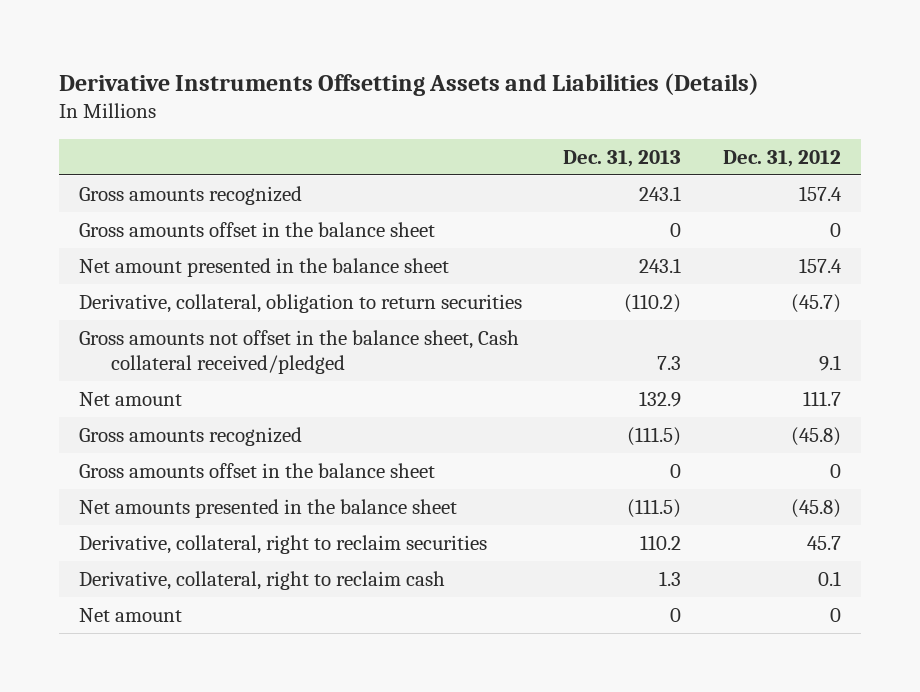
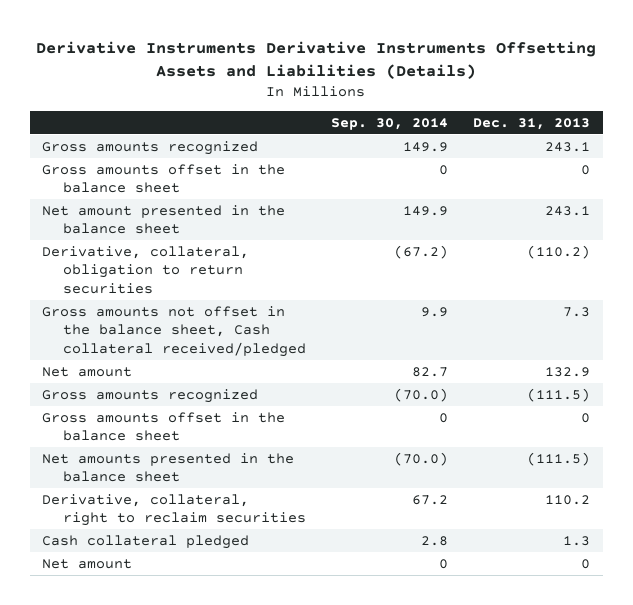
- Derivative Instruments Offsetting Assets and Liabilities (Details)
+ Derivative Instruments Derivative Instruments Offsetting Assets and Liabilities (Details)
- | Dec. 31, 2013 | Dec. 31, 2012
+ | Sep. 30, 2014 | Dec. 31, 2013
- Derivative, collateral, right to reclaim cash | 1.3 | 0.1
+ Cash collateral pledged | 2.8 | 1.3

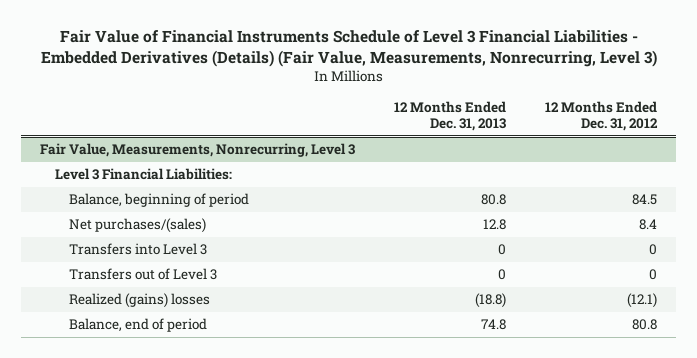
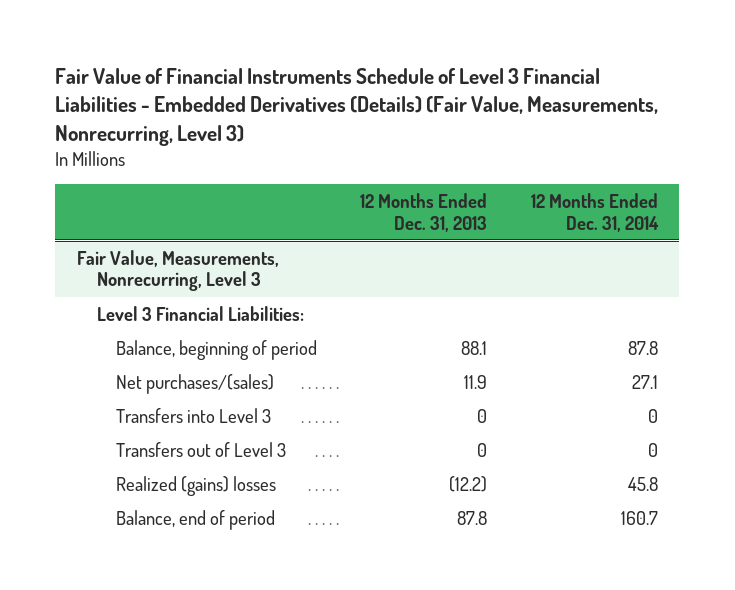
- | 12 Months Ended Dec. 31, 2013 | 12 Months Ended Dec. 31, 2012
+ | 12 Months Ended Dec. 31, 2013 | 12 Months Ended Dec. 31, 2014
@ Fair Value, Measurements, Nonrecurring, Level 3
- Balance, beginning of period | 80.8 | 84.5
- Net purchases/(sales) | 12.8 | 8.4
+ Balance, beginning of period | 88.1 | 87.8
+ Net purchases/(sales) | 11.9 | 27.1
- Realized (gains) losses | (18.8) | (12.1)
- Balance, end of period | 74.8 | 80.8
+ Realized (gains) losses | (12.2) | 45.8
+ Balance, end of period | 87.8 | 160.7

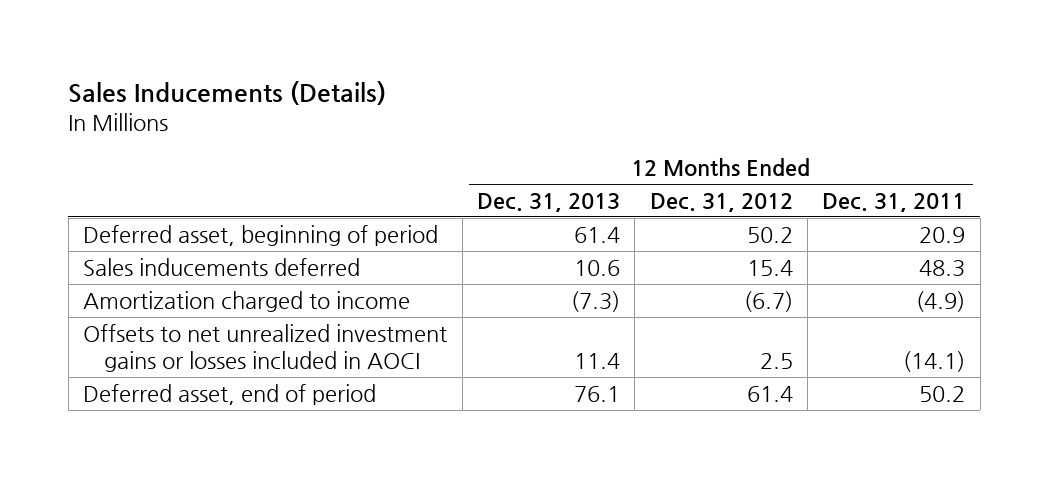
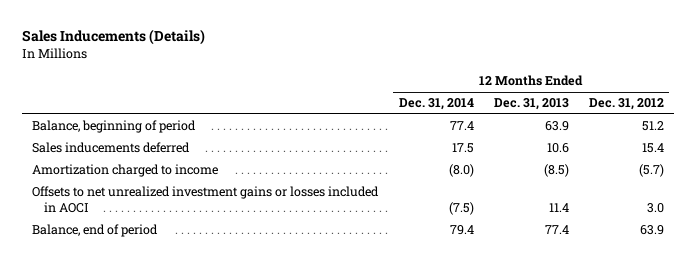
- | 12 Months Ended Dec. 31, 2013 | 12 Months Ended Dec. 31, 2012 | 12 Months Ended Dec. 31, 2011
+ | 12 Months Ended Dec. 31, 2014 | 12 Months Ended Dec. 31, 2013 | 12 Months Ended Dec. 31, 2012
- Deferred asset, beginning of period | 61.4 | 50.2 | 20.9
+ Balance, beginning of period | 77.4 | 63.9 | 51.2
- Amortization charged to income | (7.3) | (6.7) | (4.9)
- Offsets to net unrealized investment gains or losses included in AOCI | 11.4 | 2.5 | (14.1)
- Deferred asset, end of period | 76.1 | 61.4 | 50.2
+ Amortization charged to income | (8.0) | (8.5) | (5.7)
+ Offsets to net unrealized investment gains or losses included in AOCI | (7.5) | 11.4 | 3.0
+ Balance, end of period | 79.4 | 77.4 | 63.9

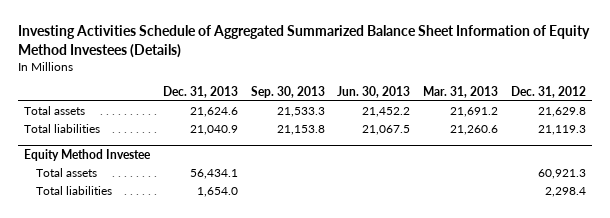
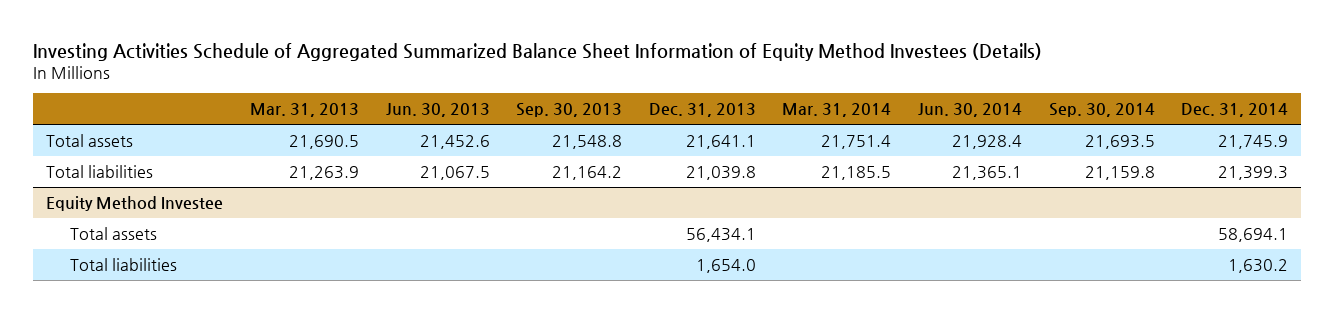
- | Dec. 31, 2013 | Sep. 30, 2013 | Jun. 30, 2013 | Mar. 31, 2013 | Dec. 31, 2012
+ | Mar. 31, 2013 | Jun. 30, 2013 | Sep. 30, 2013 | Dec. 31, 2013 | Mar. 31, 2014 | Jun. 30, 2014 | Sep. 30, 2014 | Dec. 31, 2014
- Total assets | 21,624.6 | 21,533.3 | 21,452.2 | 21,691.2 | 21,629.8
- Total liabilities | 21,040.9 | 21,153.8 | 21,067.5 | 21,260.6 | 21,119.3
+ Total assets | 21,690.5 | 21,452.6 | 21,548.8 | 21,641.1 | 21,751.4 | 21,928.4 | 21,693.5 | 21,745.9
+ Total liabilities | 21,263.9 | 21,067.5 | 21,164.2 | 21,039.8 | 21,185.5 | 21,365.1 | 21,159.8 | 21,399.3

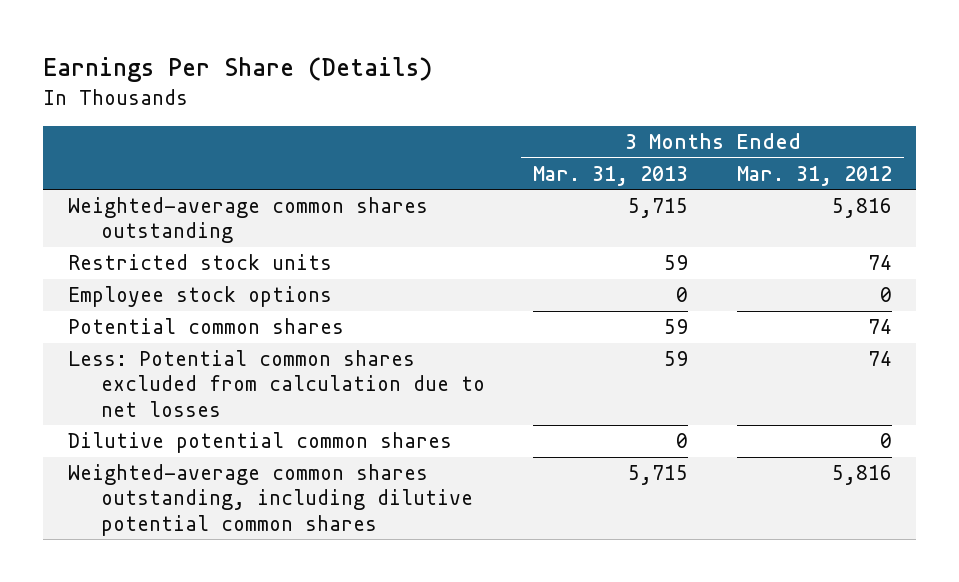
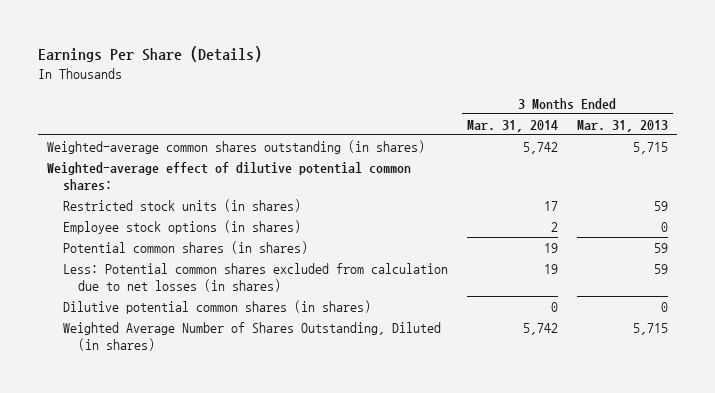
- | 3 Months Ended Mar. 31, 2013 | 3 Months Ended Mar. 31, 2012
+ | 3 Months Ended Mar. 31, 2014 | 3 Months Ended Mar. 31, 2013
- Weighted-average common shares outstanding | 5,715 | 5,816
- Restricted stock units | 59 | 74
- Employee stock options | 0 | 0
- Potential common shares | 59 | 74
- Less: Potential common shares excluded from calculation due to net losses | 59 | 74
- Dilutive potential common shares | 0 | 0
- Weighted-average common shares outstanding, including dilutive potential common shares | 5,715 | 5,816
+ Weighted-average common shares outstanding (in shares) | 5,742 | 5,715
+ Weighted-average effect of dilutive potential common shares:
+ Restricted stock units (in shares) | 17 | 59
+ Employee stock options (in shares) | 2 | 0
+ Potential common shares (in shares) | 19 | 59
+ Less: Potential common shares excluded from calculation due to net losses (in shares) | 19 | 59
+ Dilutive potential common shares (in shares) | 0 | 0
+ Weighted Average Number of Shares Outstanding, Diluted (in shares) | 5,742 | 5,715

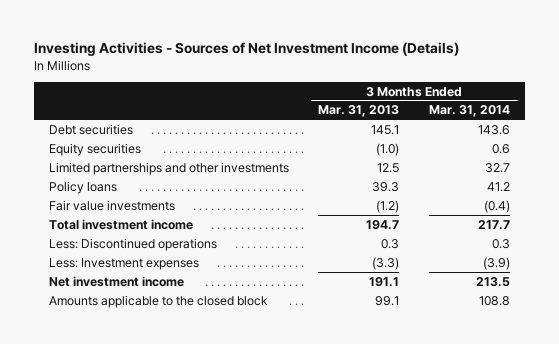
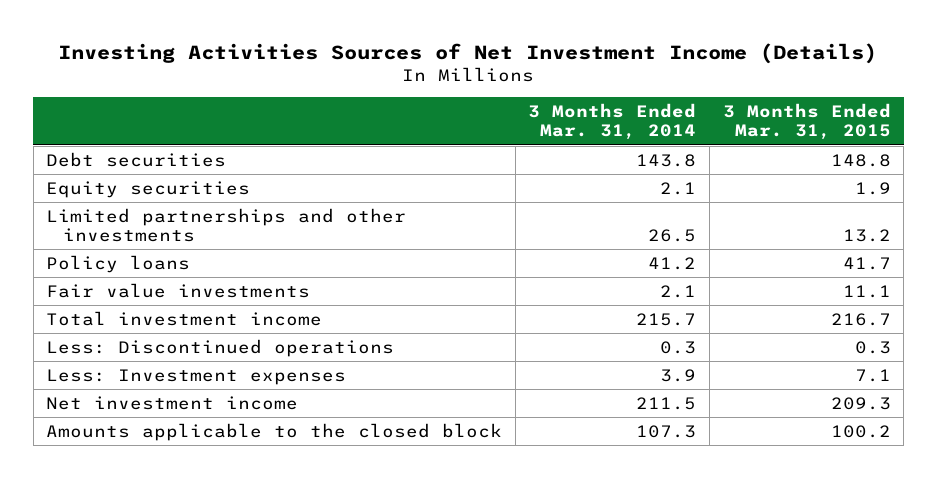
- Investing Activities - Sources of Net Investment Income (Details)
+ Investing Activities Sources of Net Investment Income (Details)
- | 3 Months Ended Mar. 31, 2013 | 3 Months Ended Mar. 31, 2014
+ | 3 Months Ended Mar. 31, 2014 | 3 Months Ended Mar. 31, 2015
- Debt securities | 145.1 | 143.6
- Equity securities | (1.0) | 0.6
- Limited partnerships and other investments | 12.5 | 32.7
+ Debt securities | 143.8 | 148.8
+ Equity securities | 2.1 | 1.9
+ Limited partnerships and other investments | 26.5 | 13.2
- Fair value investments | (1.2) | (0.4)
- Total investment income | 194.7 | 217.7
+ Fair value investments | 2.1 | 11.1
+ Total investment income | 215.7 | 216.7
- Less: Investment expenses | (3.3) | (3.9)
- Net investment income | 191.1 | 213.5
- Amounts applicable to the closed block | 99.1 | 108.8
+ Less: Investment expenses | 3.9 | 7.1
+ Net investment income | 211.5 | 209.3
+ Amounts applicable to the closed block | 107.3 | 100.2

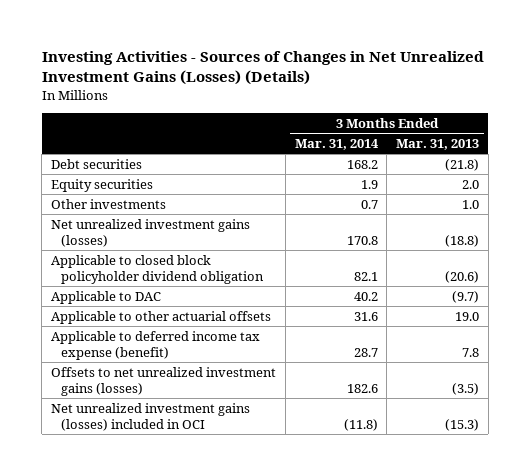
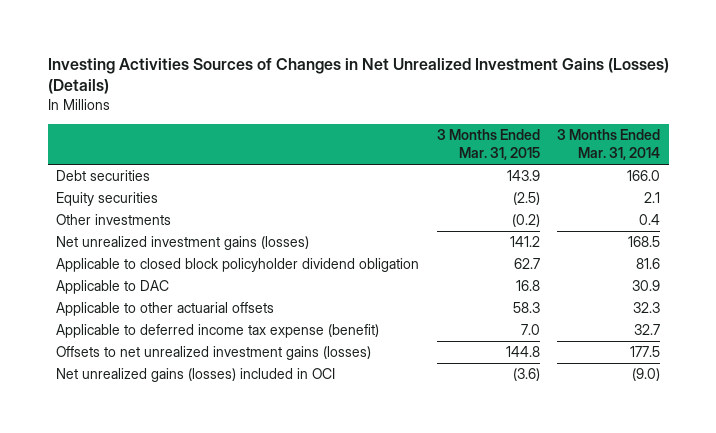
- Investing Activities - Sources of Changes in Net Unrealized Investment Gains (Losses) (Details)
+ Investing Activities Sources of Changes in Net Unrealized Investment Gains (Losses) (Details)
- | 3 Months Ended Mar. 31, 2014 | 3 Months Ended Mar. 31, 2013
+ | 3 Months Ended Mar. 31, 2015 | 3 Months Ended Mar. 31, 2014
- Debt securities | 168.2 | (21.8)
- Equity securities | 1.9 | 2.0
- Other investments | 0.7 | 1.0
- Net unrealized investment gains (losses) | 170.8 | (18.8)
- Applicable to closed block policyholder dividend obligation | 82.1 | (20.6)
- Applicable to DAC | 40.2 | (9.7)
- Applicable to other actuarial offsets | 31.6 | 19.0
- Applicable to deferred income tax expense (benefit) | 28.7 | 7.8
- Offsets to net unrealized investment gains (losses) | 182.6 | (3.5)
- Net unrealized investment gains (losses) included in OCI | (11.8) | (15.3)
+ Debt securities | 143.9 | 166.0
+ Equity securities | (2.5) | 2.1
+ Other investments | (0.2) | 0.4
+ Net unrealized investment gains (losses) | 141.2 | 168.5
+ Applicable to closed block policyholder dividend obligation | 62.7 | 81.6
+ Applicable to DAC | 16.8 | 30.9
+ Applicable to other actuarial offsets | 58.3 | 32.3
+ Applicable to deferred income tax expense (benefit) | 7.0 | 32.7
+ Offsets to net unrealized investment gains (losses) | 144.8 | 177.5
+ Net unrealized gains (losses) included in OCI | (3.6) | (9.0)

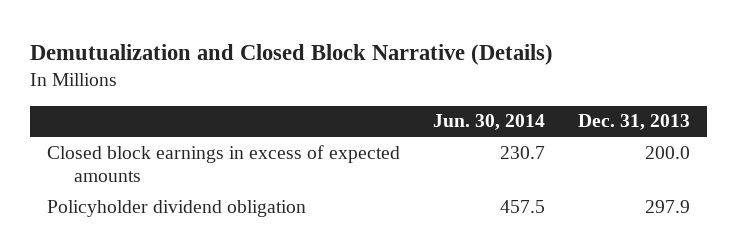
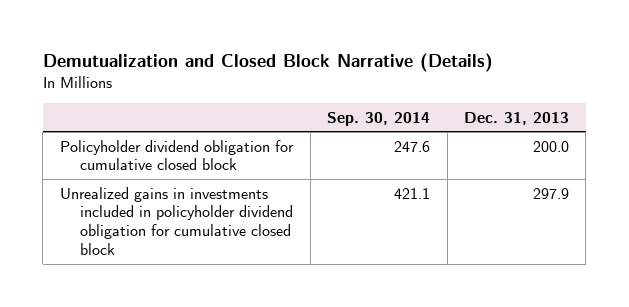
- | Jun. 30, 2014 | Dec. 31, 2013
+ | Sep. 30, 2014 | Dec. 31, 2013
- Closed block earnings in excess of expected amounts | 230.7 | 200.0
- Policyholder dividend obligation | 457.5 | 297.9
+ Policyholder dividend obligation for cumulative closed block | 247.6 | 200.0
+ Unrealized gains in investments included in policyholder dividend obligation for cumulative closed block | 421.1 | 297.9

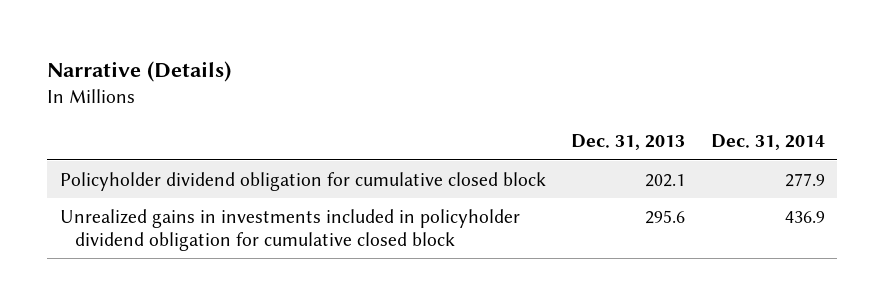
- Demutualization and Closed Block Narrative (Details)
+ Narrative (Details)
- | Sep. 30, 2014 | Dec. 31, 2013
+ | Dec. 31, 2013 | Dec. 31, 2014
- Policyholder dividend obligation for cumulative closed block | 247.6 | 200.0
- Unrealized gains in investments included in policyholder dividend obligation for cumulative closed block | 421.1 | 297.9
+ Policyholder dividend obligation for cumulative closed block | 202.1 | 277.9
+ Unrealized gains in investments included in policyholder dividend obligation for cumulative closed block | 295.6 | 436.9

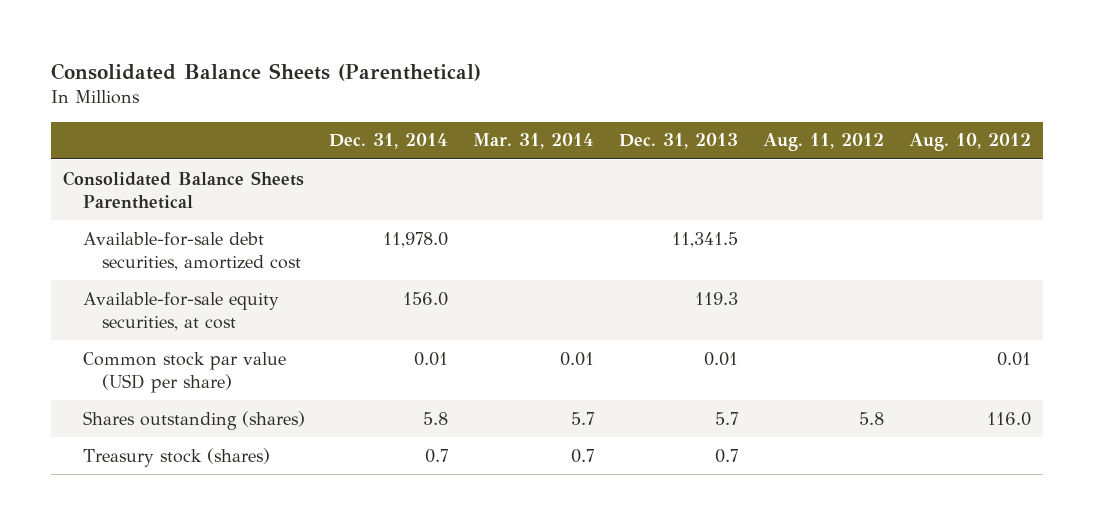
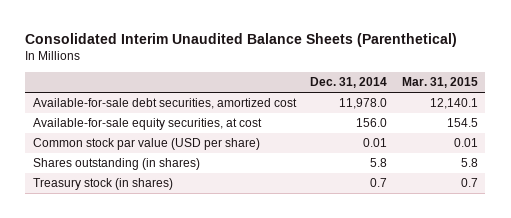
- Consolidated Balance Sheets (Parenthetical)
+ Consolidated Interim Unaudited Balance Sheets (Parenthetical)
- | Dec. 31, 2014 | Mar. 31, 2014 | Dec. 31, 2013 | Aug. 11, 2012 | Aug. 10, 2012
+ | Dec. 31, 2014 | Mar. 31, 2015
- Consolidated Balance Sheets Parenthetical
- Shares outstanding (shares) | 5.8 | 5.7 | 5.7 | 5.8 | 116.0
- Treasury stock (shares) | 0.7 | 0.7 | 0.7 | |
+ Shares outstanding (in shares) | 5.8 | 5.8
+ Treasury stock (in shares) | 0.7 | 0.7

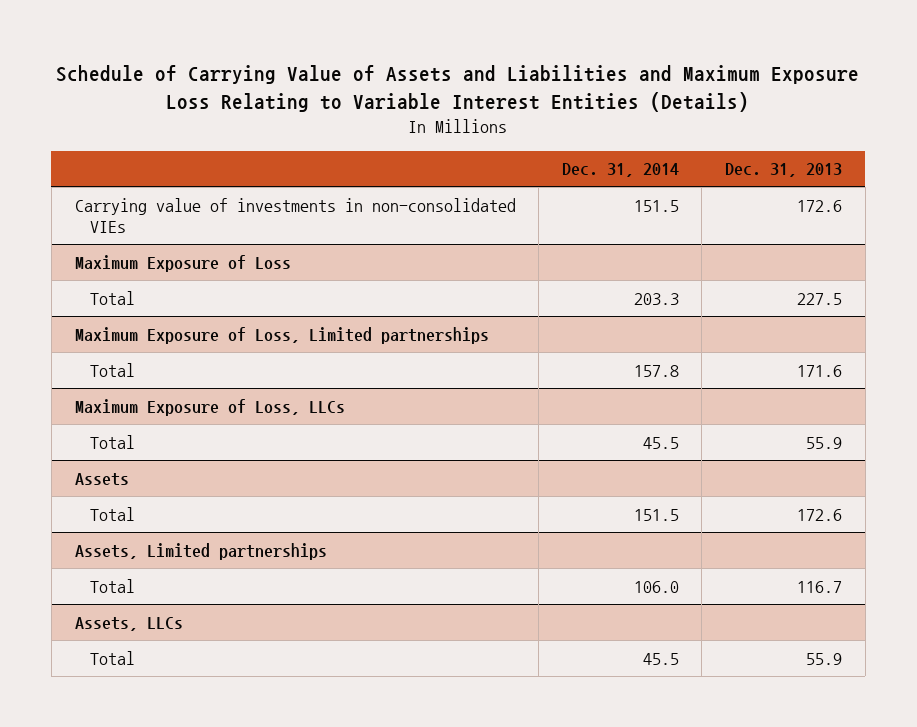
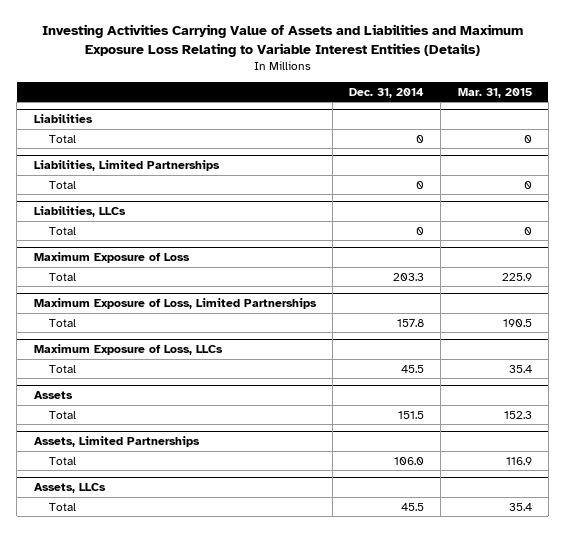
- Schedule of Carrying Value of Assets and Liabilities and Maximum Exposure Loss Relating to Variable Interest Entities (Details)
+ Investing Activities Carrying Value of Assets and Liabilities and Maximum Exposure Loss Relating to Variable Interest Entities (Details)
- | Dec. 31, 2014 | Dec. 31, 2013
+ | Dec. 31, 2014 | Mar. 31, 2015
- Carrying value of investments in non-consolidated VIEs | 151.5 | 172.6
+ Liabilities
+ Total | 0 | 0
+ Liabilities, Limited Partnerships
+ Total | 0 | 0
+ Liabilities, LLCs
+ Total | 0 | 0
- Maximum Exposure of Loss, Limited partnerships
+ Maximum Exposure of Loss, Limited Partnerships
- Assets, Limited partnerships
+ Assets, Limited Partnerships

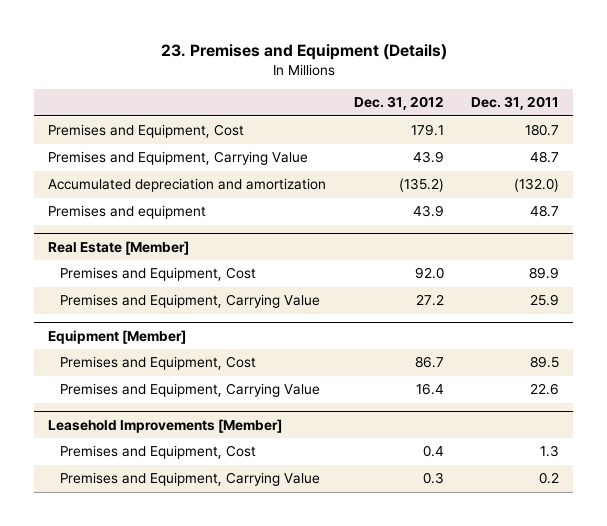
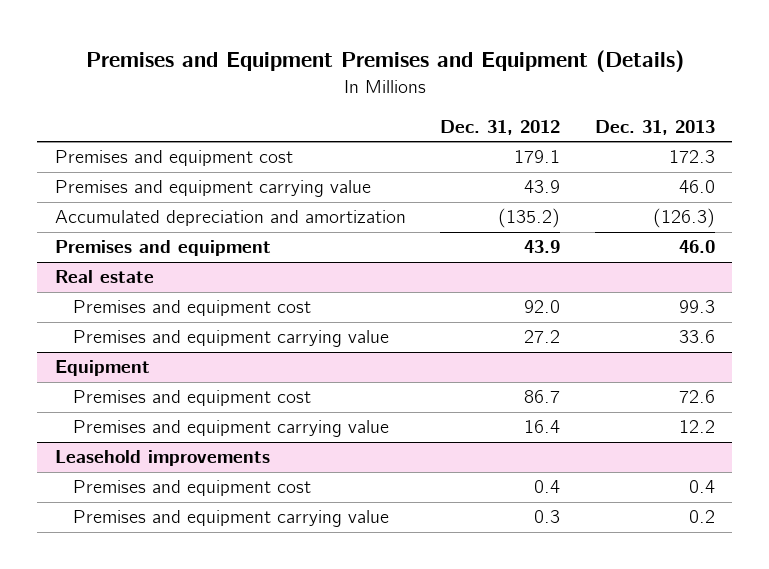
- 23. Premises and Equipment (Details)
+ Premises and Equipment Premises and Equipment (Details)
- | Dec. 31, 2012 | Dec. 31, 2011
+ | Dec. 31, 2012 | Dec. 31, 2013
- Premises and Equipment, Cost | 179.1 | 180.7
- Premises and Equipment, Carrying Value | 43.9 | 48.7
+ Premises and equipment cost | 179.1 | 172.3
+ Premises and equipment carrying value | 43.9 | 46.0
- Real Estate [Member]
- Premises and Equipment, Cost | 92.0 | 89.9
- Premises and Equipment, Carrying Value | 27.2 | 25.9
- Equipment [Member]
- Premises and Equipment, Cost | 86.7 | 89.5
- Premises and Equipment, Carrying Value | 16.4 | 22.6
- Leasehold Improvements [Member]
- Premises and Equipment, Cost | 0.4 | 1.3
- Premises and Equipment, Carrying Value | 0.3 | 0.2
+ Real estate
+ Premises and equipment cost | 92.0 | 99.3
+ Premises and equipment carrying value | 27.2 | 33.6
+ Equipment
+ Premises and equipment cost | 86.7 | 72.6
+ Premises and equipment carrying value | 16.4 | 12.2
+ Leasehold improvements
+ Premises and equipment cost | 0.4 | 0.4
+ Premises and equipment carrying value | 0.3 | 0.2

